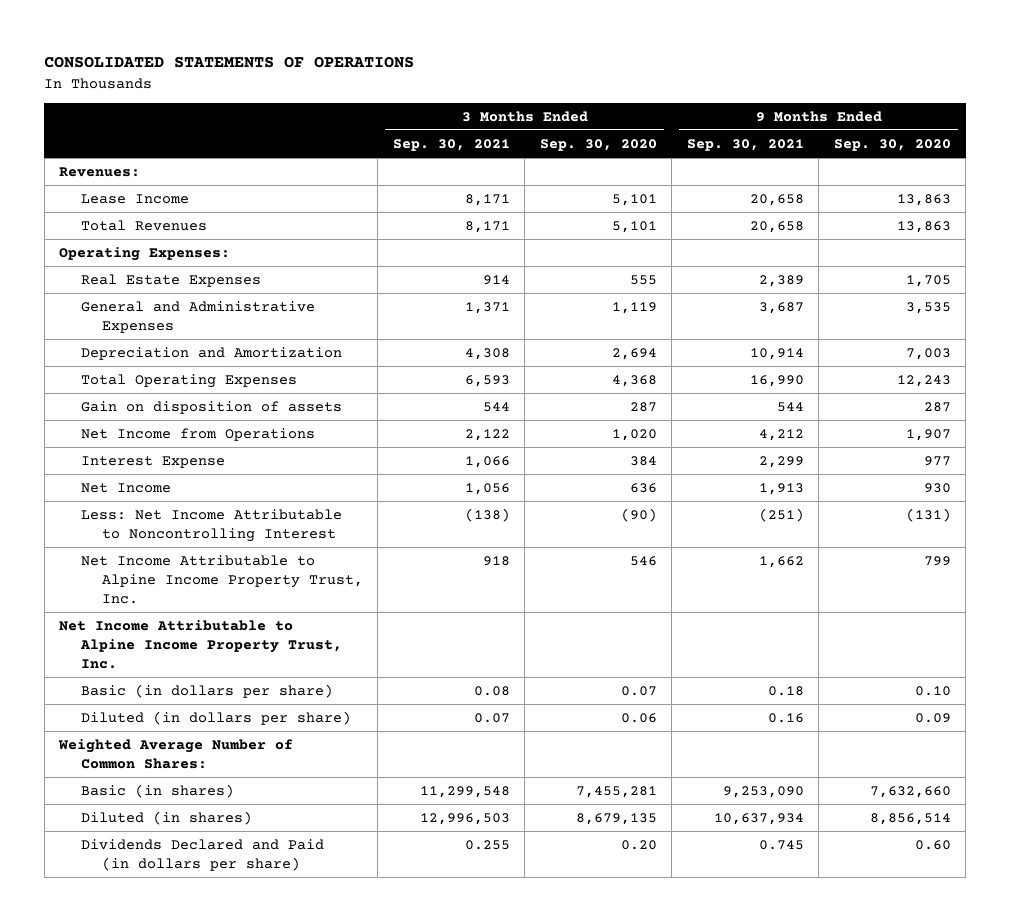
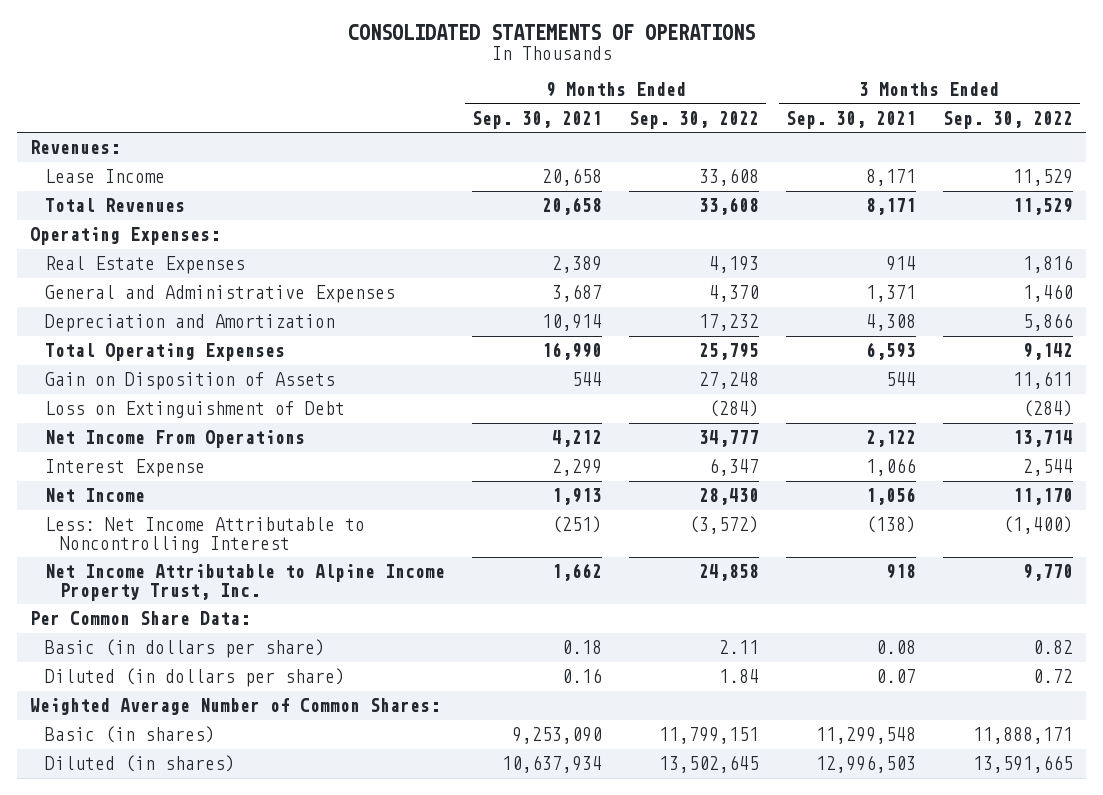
- | 3 Months Ended Sep. 30, 2021 | 3 Months Ended Sep. 30, 2020 | 9 Months Ended Sep. 30, 2021 | 9 Months Ended Sep. 30, 2020
+ | 9 Months Ended Sep. 30, 2021 | 9 Months Ended Sep. 30, 2022 | 3 Months Ended Sep. 30, 2021 | 3 Months Ended Sep. 30, 2022
- Gain on disposition of assets | 544 | 287 | 544 | 287
- Net Income from Operations | 2,122 | 1,020 | 4,212 | 1,907
+ Gain on Disposition of Assets | 544 | 27,248 | 544 | 11,611
+ Loss on Extinguishment of Debt | | (284) | | (284)
+ Net Income From Operations | 4,212 | 34,777 | 2,122 | 13,714
- Net Income Attributable to Alpine Income Property Trust, Inc.
+ Per Common Share Data:
- Dividends Declared and Paid (in dollars per share) | 0.255 | 0.20 | 0.745 | 0.60

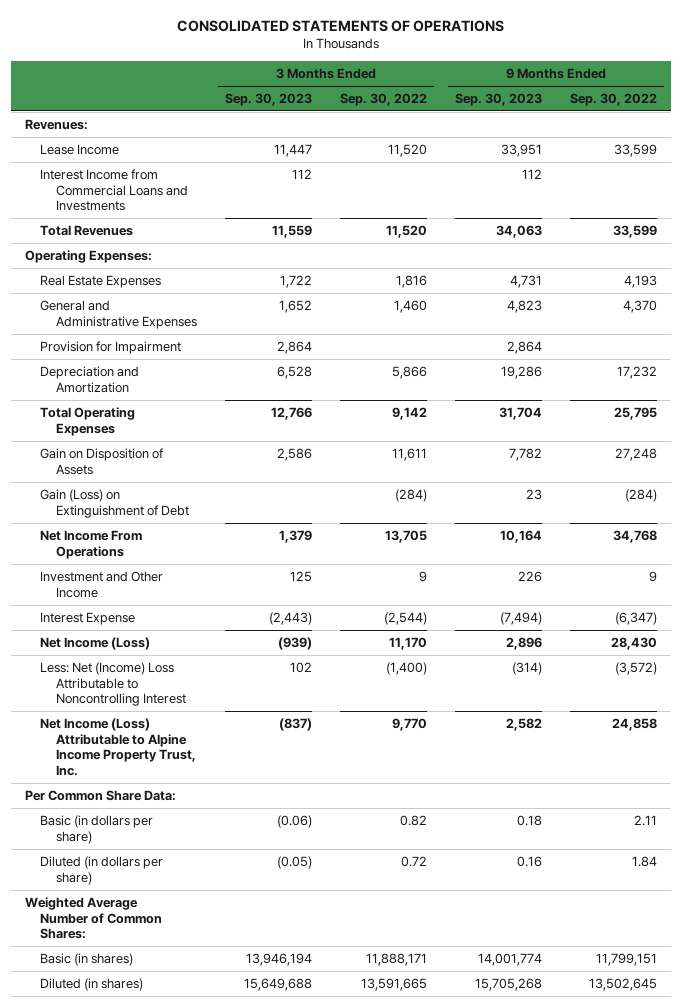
- | 9 Months Ended Sep. 30, 2021 | 9 Months Ended Sep. 30, 2022 | 3 Months Ended Sep. 30, 2021 | 3 Months Ended Sep. 30, 2022
+ | 3 Months Ended Sep. 30, 2023 | 3 Months Ended Sep. 30, 2022 | 9 Months Ended Sep. 30, 2023 | 9 Months Ended Sep. 30, 2022
- Lease Income | 20,658 | 33,608 | 8,171 | 11,529
- Total Revenues | 20,658 | 33,608 | 8,171 | 11,529
+ Lease Income | 11,447 | 11,520 | 33,951 | 33,599
+ Interest Income from Commercial Loans and Investments | 112 | | 112 |
+ Total Revenues | 11,559 | 11,520 | 34,063 | 33,599
+ Provision for Impairment | 2,864 | | 2,864 |
- Loss on Extinguishment of Debt | | (284) | | (284)
- Net Income From Operations | 4,212 | 34,777 | 2,122 | 13,714
- Interest Expense | 2,299 | 6,347 | 1,066 | 2,544
- Net Income | 1,913 | 28,430 | 1,056 | 11,170
- Less: Net Income Attributable to Noncontrolling Interest | (251) | (3,572) | (138) | (1,400)
- Net Income Attributable to Alpine Income Property Trust, Inc. | 1,662 | 24,858 | 918 | 9,770
+ Gain (Loss) on Extinguishment of Debt | | (284) | 23 | (284)
+ Net Income From Operations | 1,379 | 13,705 | 10,164 | 34,768
+ Investment and Other Income | 125 | 9 | 226 | 9
+ Interest Expense | (2,443) | (2,544) | (7,494) | (6,347)
+ Net Income (Loss) | (939) | 11,170 | 2,896 | 28,430
+ Less: Net (Income) Loss Attributable to Noncontrolling Interest | 102 | (1,400) | (314) | (3,572)
+ Net Income (Loss) Attributable to Alpine Income Property Trust, Inc. | (837) | 9,770 | 2,582 | 24,858

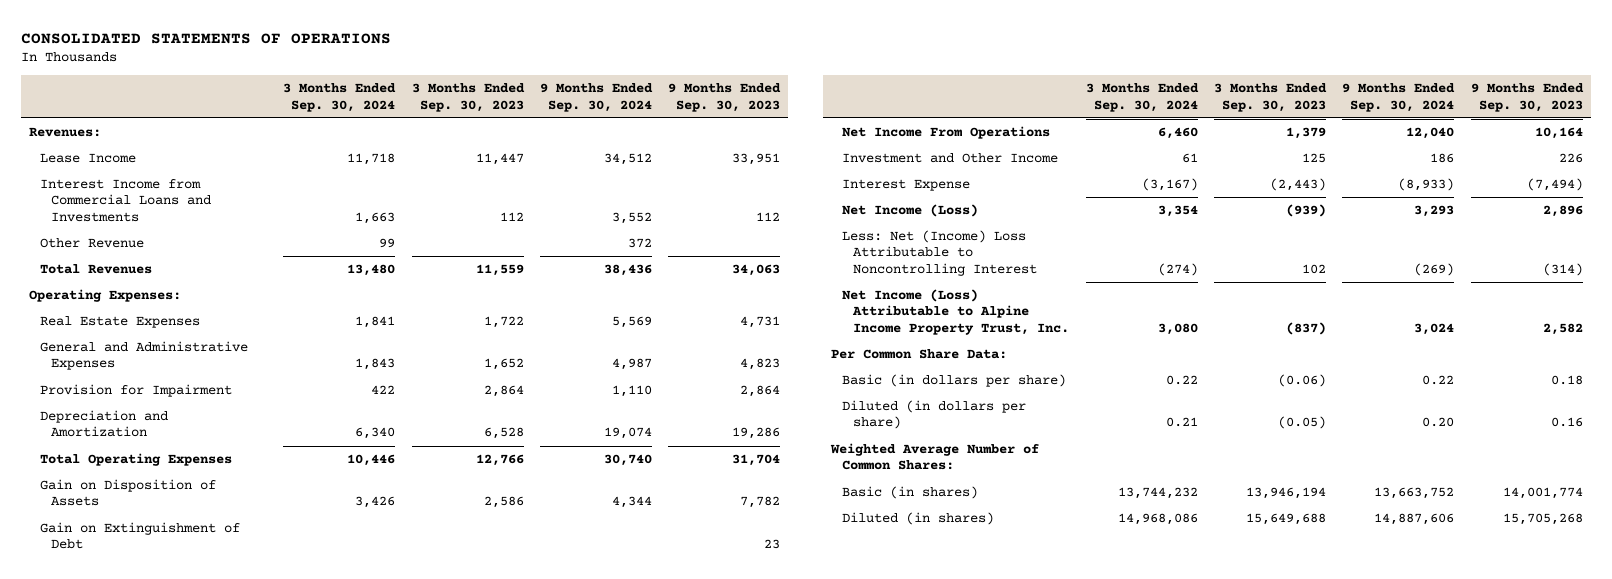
- | 3 Months Ended Sep. 30, 2023 | 3 Months Ended Sep. 30, 2022 | 9 Months Ended Sep. 30, 2023 | 9 Months Ended Sep. 30, 2022
+ | 3 Months Ended Sep. 30, 2024 | 3 Months Ended Sep. 30, 2023 | 9 Months Ended Sep. 30, 2024 | 9 Months Ended Sep. 30, 2023
+ Other Revenue | 99 | | 372 |
- Gain (Loss) on Extinguishment of Debt | | (284) | 23 | (284)
+ Gain on Extinguishment of Debt | | | | 23

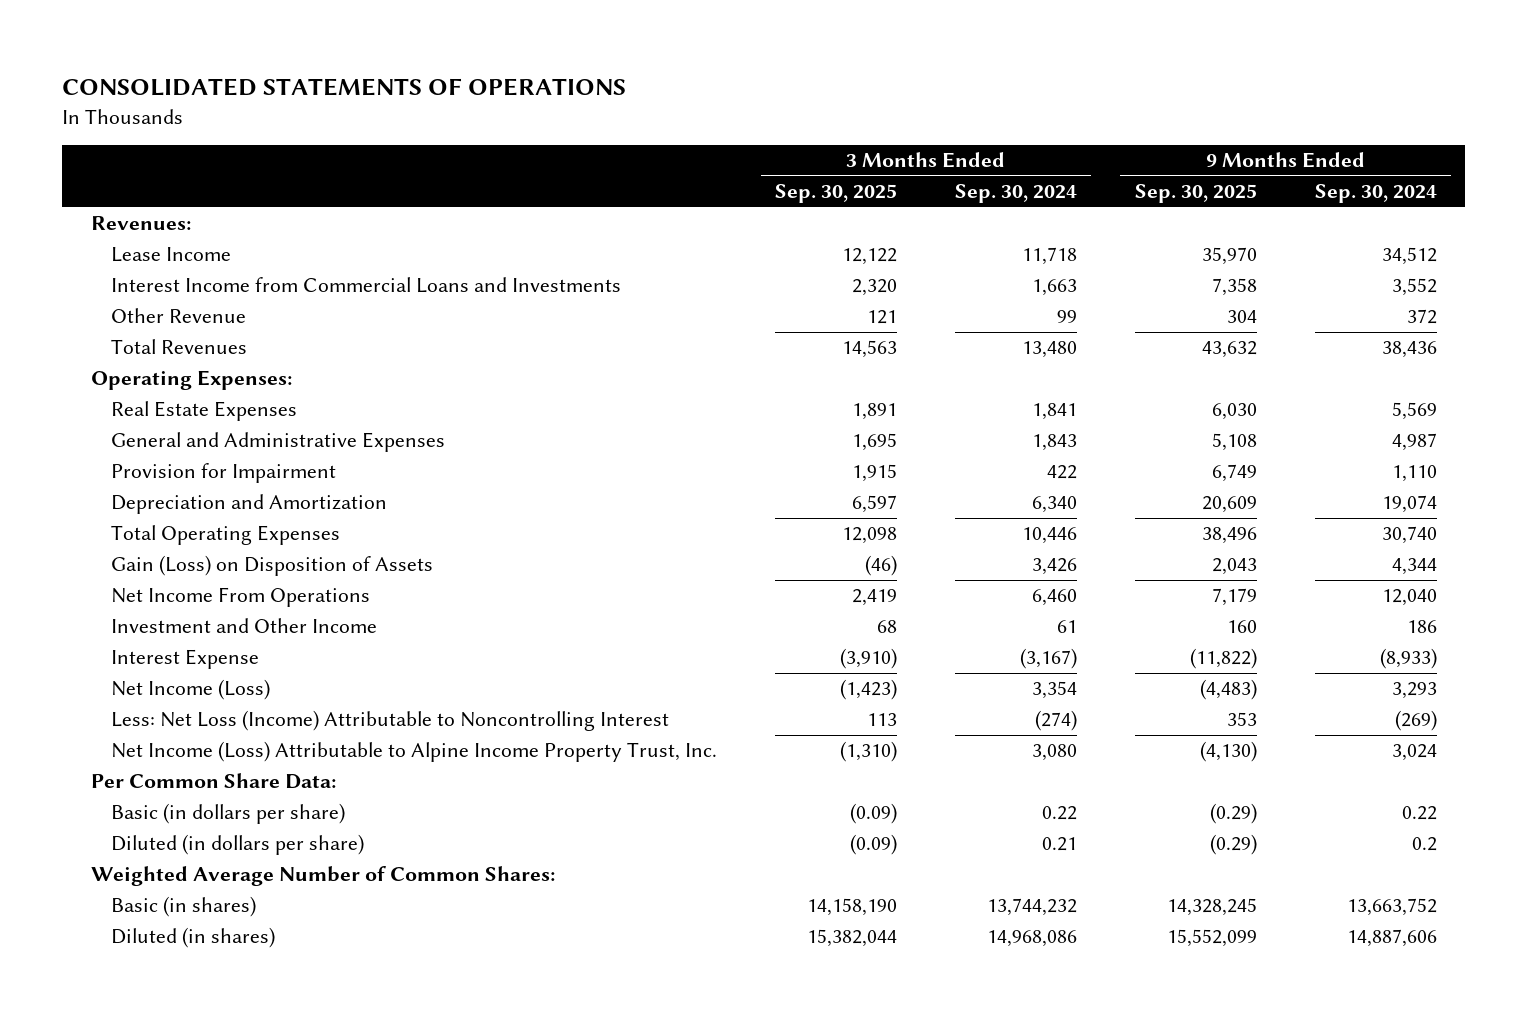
- | 3 Months Ended Sep. 30, 2024 | 3 Months Ended Sep. 30, 2023 | 9 Months Ended Sep. 30, 2024 | 9 Months Ended Sep. 30, 2023
+ | 3 Months Ended Sep. 30, 2025 | 3 Months Ended Sep. 30, 2024 | 9 Months Ended Sep. 30, 2025 | 9 Months Ended Sep. 30, 2024
- Gain on Disposition of Assets | 3,426 | 2,586 | 4,344 | 7,782
- Gain on Extinguishment of Debt | | | | 23
+ Gain (Loss) on Disposition of Assets | (46) | 3,426 | 2,043 | 4,344
- Less: Net (Income) Loss Attributable to Noncontrolling Interest | (274) | 102 | (269) | (314)
+ Less: Net Loss (Income) Attributable to Noncontrolling Interest | 113 | (274) | 353 | (269)
- Diluted (in dollars per share) | 0.21 | (0.05) | 0.20 | 0.16
+ Diluted (in dollars per share) | (0.09) | 0.21 | (0.29) | 0.2

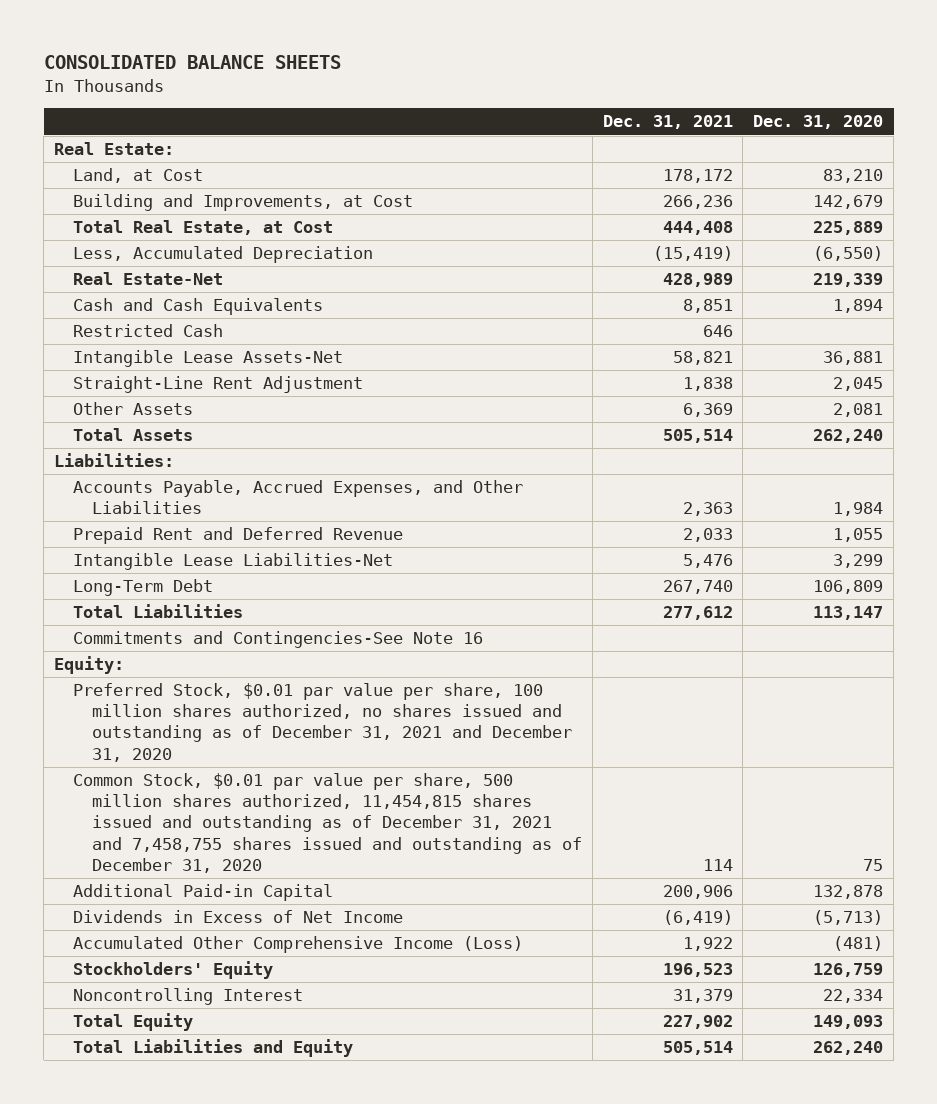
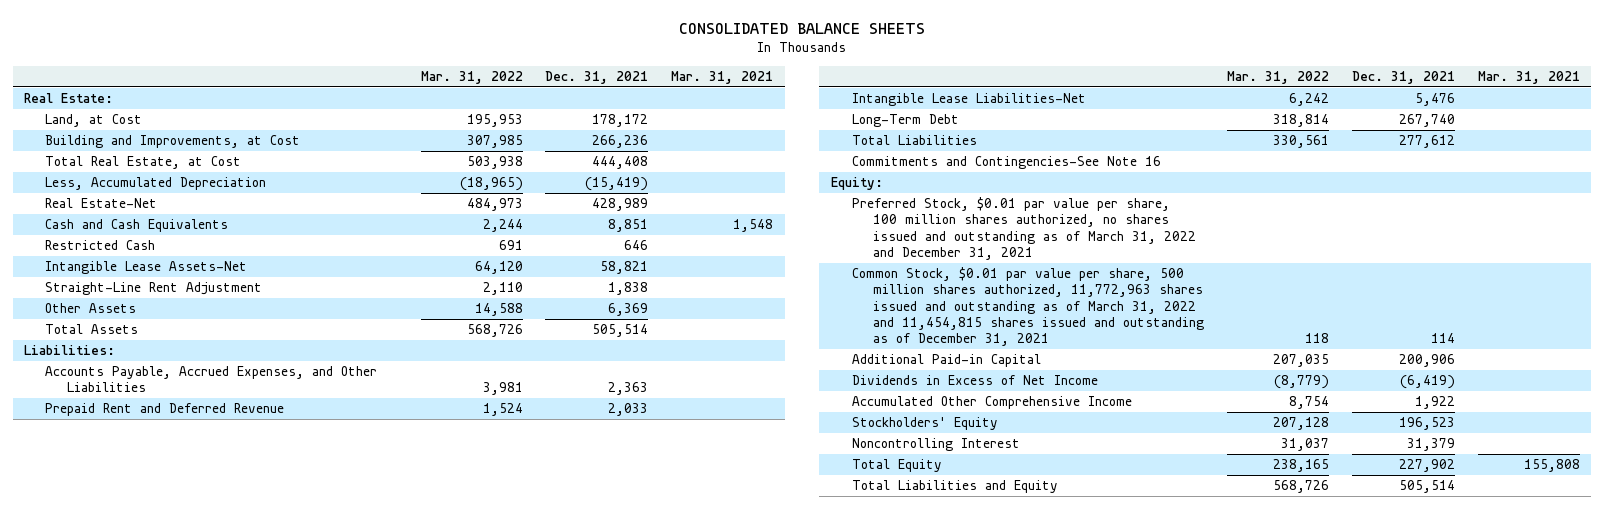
- | Dec. 31, 2021 | Dec. 31, 2020
+ | Mar. 31, 2022 | Dec. 31, 2021 | Mar. 31, 2021
- Preferred Stock, $0.01 par value per share, 100 million shares authorized, no shares issued and outstanding as of December 31, 2021 and December 31, 2020
- Common Stock, $0.01 par value per share, 500 million shares authorized, 11,454,815 shares issued and outstanding as of December 31, 2021 and 7,458,755 shares issued and outstanding as of December 31, 2020 | 114 | 75
+ Preferred Stock, $0.01 par value per share, 100 million shares authorized, no shares issued and outstanding as of March 31, 2022 and December 31, 2021
+ Common Stock, $0.01 par value per share, 500 million shares authorized, 11,772,963 shares issued and outstanding as of March 31, 2022 and 11,454,815 shares issued and outstanding as of December 31, 2021 | 118 | 114 |
- Accumulated Other Comprehensive Income (Loss) | 1,922 | (481)
+ Accumulated Other Comprehensive Income | 8,754 | 1,922 |

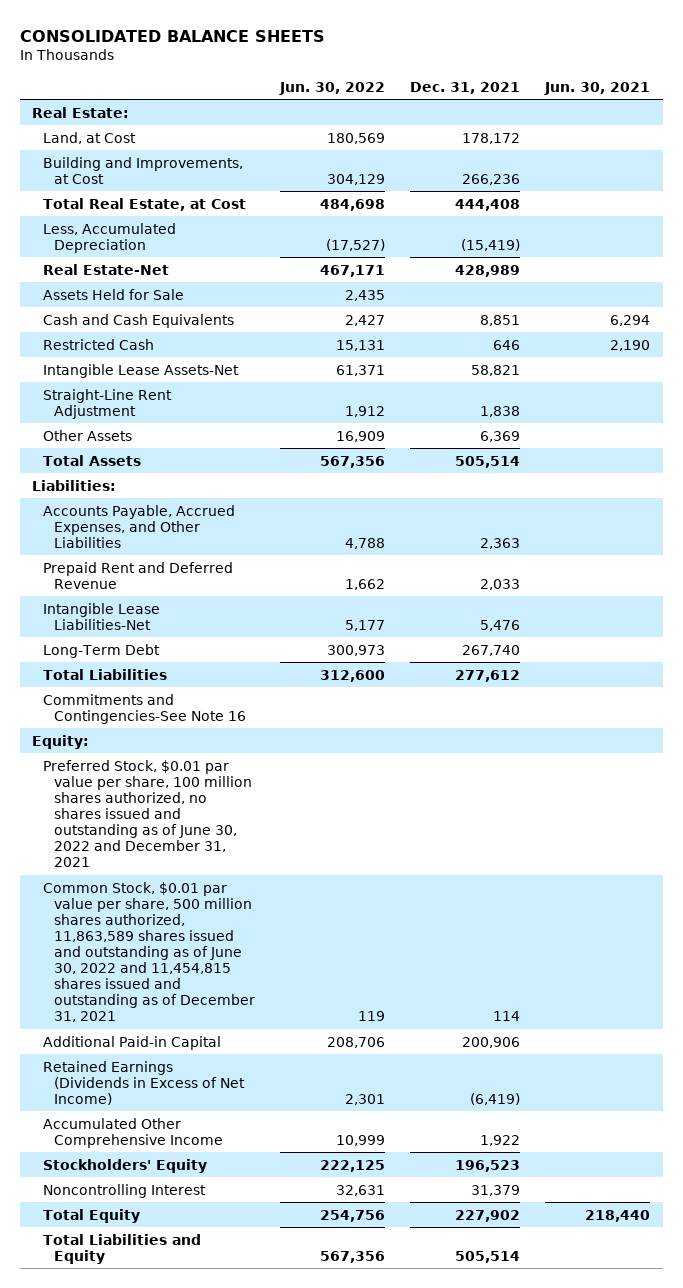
- | Mar. 31, 2022 | Dec. 31, 2021 | Mar. 31, 2021
+ | Jun. 30, 2022 | Dec. 31, 2021 | Jun. 30, 2021
+ Assets Held for Sale | 2,435 | |
- Preferred Stock, $0.01 par value per share, 100 million shares authorized, no shares issued and outstanding as of March 31, 2022 and December 31, 2021
- Common Stock, $0.01 par value per share, 500 million shares authorized, 11,772,963 shares issued and outstanding as of March 31, 2022 and 11,454,815 shares issued and outstanding as of December 31, 2021 | 118 | 114 |
+ Preferred Stock, $0.01 par value per share, 100 million shares authorized, no shares issued and outstanding as of June 30, 2022 and December 31, 2021
+ Common Stock, $0.01 par value per share, 500 million shares authorized, 11,863,589 shares issued and outstanding as of June 30, 2022 and 11,454,815 shares issued and outstanding as of December 31, 2021 | 119 | 114 |
- Dividends in Excess of Net Income | (8,779) | (6,419) |
+ Retained Earnings (Dividends in Excess of Net Income) | 2,301 | (6,419) |

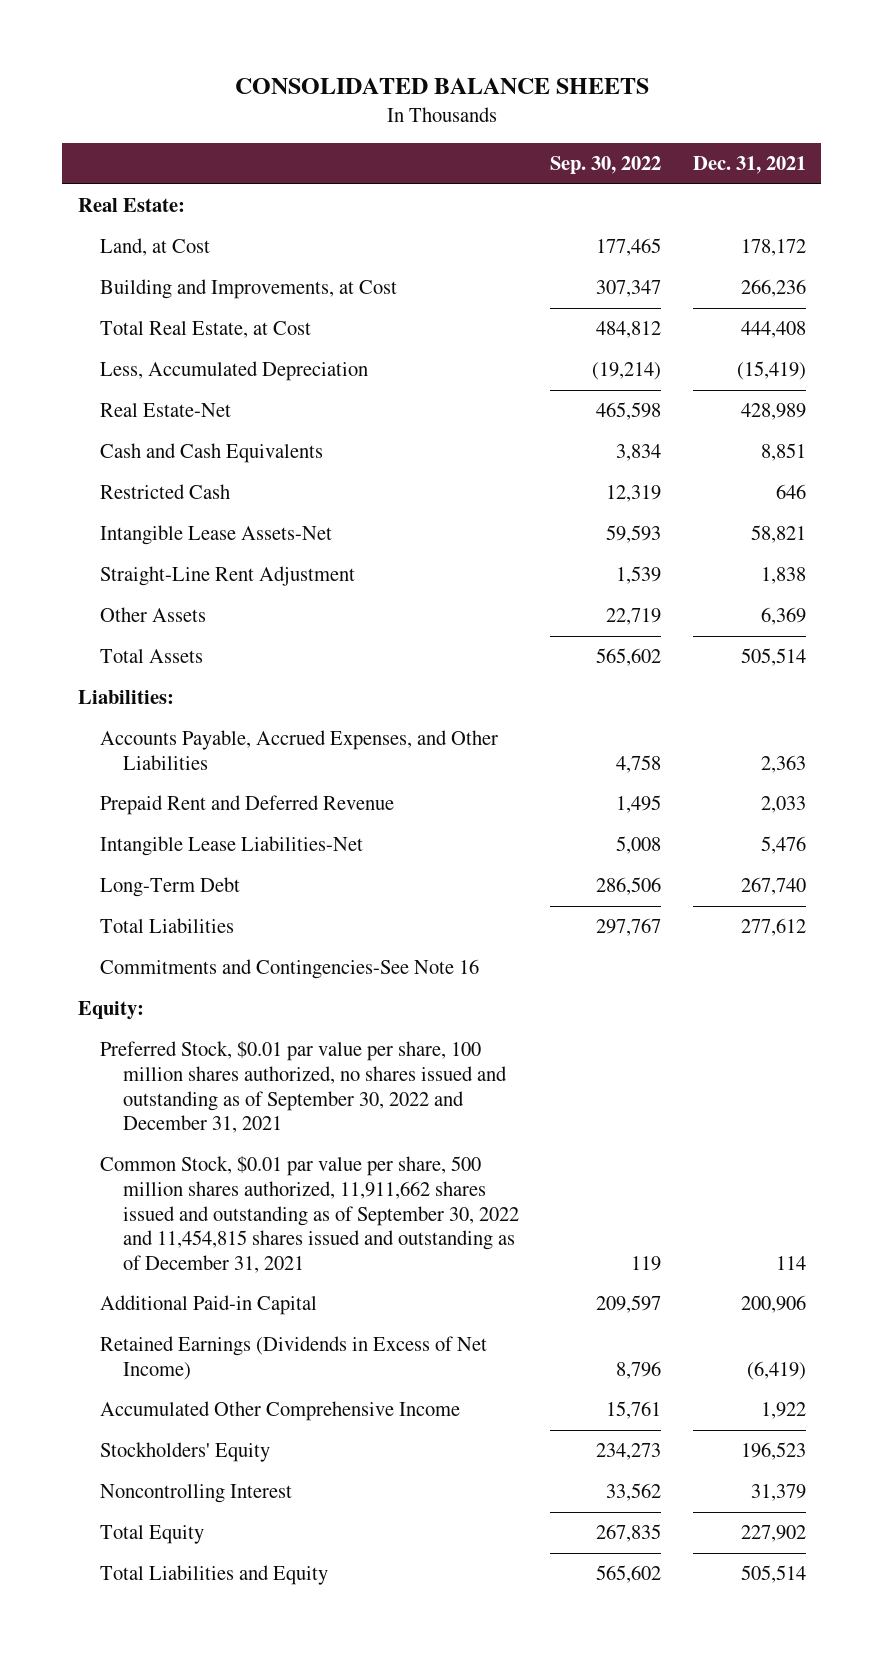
- | Jun. 30, 2022 | Dec. 31, 2021 | Jun. 30, 2021
+ | Sep. 30, 2022 | Dec. 31, 2021
- Assets Held for Sale | 2,435 | |
- Preferred Stock, $0.01 par value per share, 100 million shares authorized, no shares issued and outstanding as of June 30, 2022 and December 31, 2021
- Common Stock, $0.01 par value per share, 500 million shares authorized, 11,863,589 shares issued and outstanding as of June 30, 2022 and 11,454,815 shares issued and outstanding as of December 31, 2021 | 119 | 114 |
+ Preferred Stock, $0.01 par value per share, 100 million shares authorized, no shares issued and outstanding as of September 30, 2022 and December 31, 2021
+ Common Stock, $0.01 par value per share, 500 million shares authorized, 11,911,662 shares issued and outstanding as of September 30, 2022 and 11,454,815 shares issued and outstanding as of December 31, 2021 | 119 | 114

